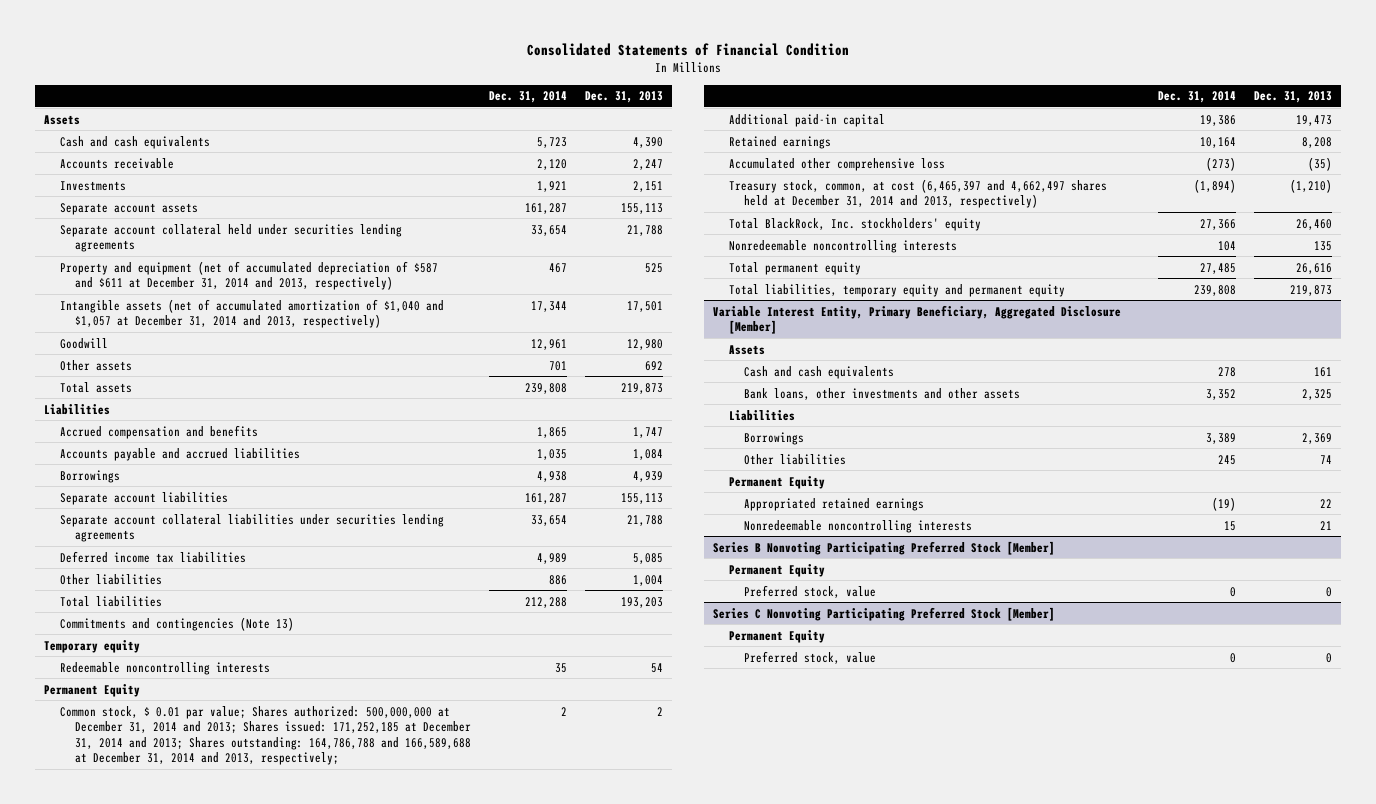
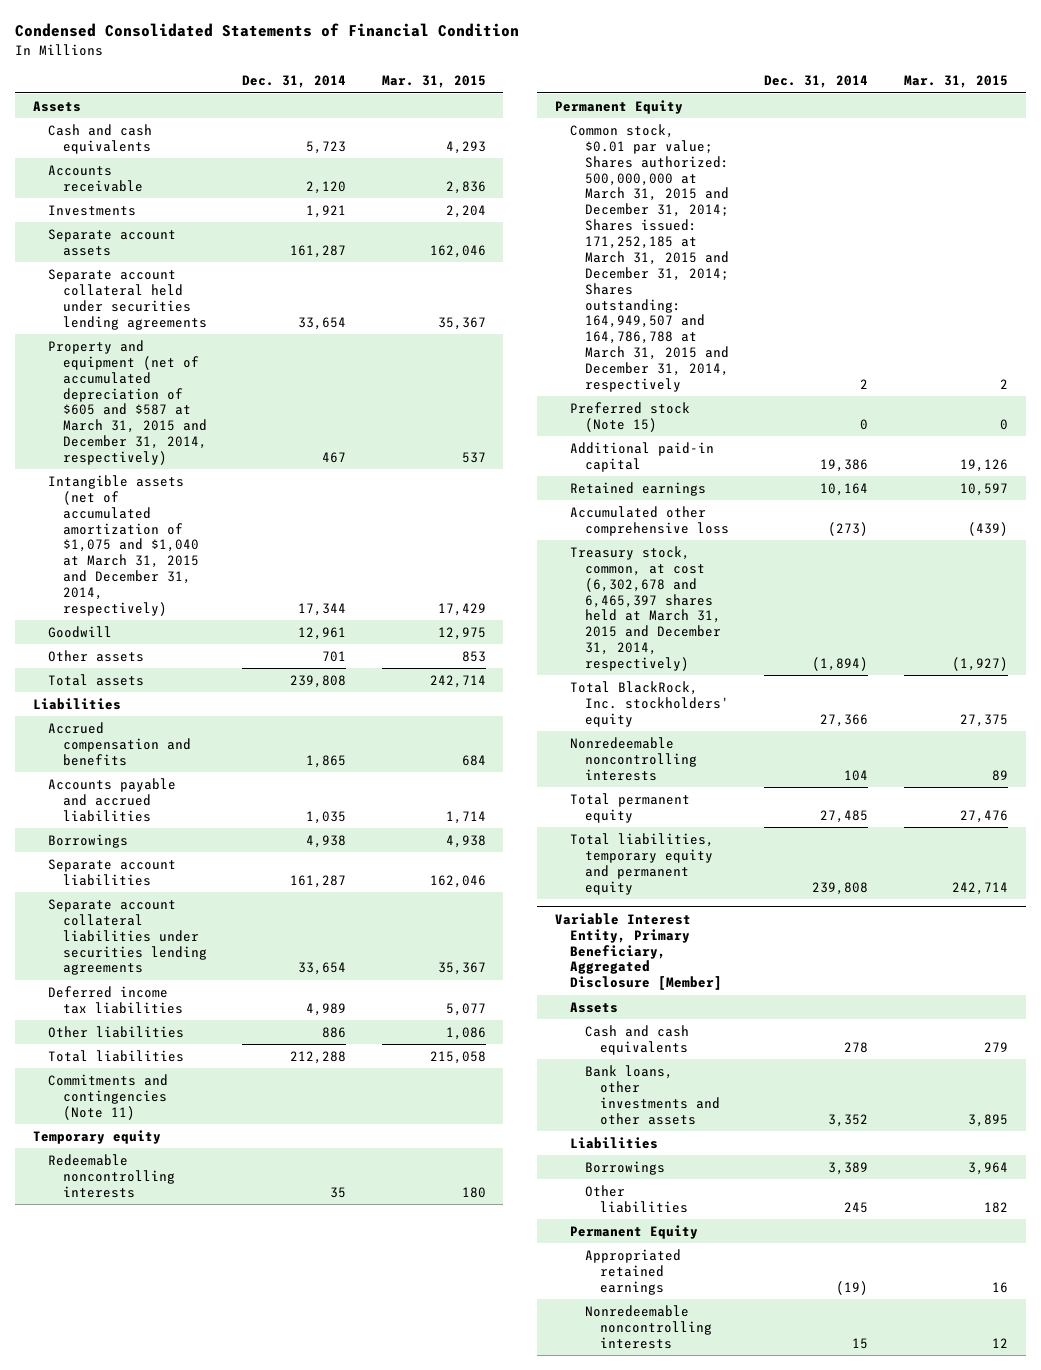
- Consolidated Statements of Financial Condition
+ Condensed Consolidated Statements of Financial Condition
- | Dec. 31, 2014 | Dec. 31, 2013
+ | Dec. 31, 2014 | Mar. 31, 2015
- Property and equipment (net of accumulated depreciation of $587 and $611 at December 31, 2014 and 2013, respectively) | 467 | 525
- Intangible assets (net of accumulated amortization of $1,040 and $1,057 at December 31, 2014 and 2013, respectively) | 17,344 | 17,501
+ Property and equipment (net of accumulated depreciation of $605 and $587 at March 31, 2015 and December 31, 2014, respectively) | 467 | 537
+ Intangible assets (net of accumulated amortization of $1,075 and $1,040 at March 31, 2015 and December 31, 2014, respectively) | 17,344 | 17,429
- Commitments and contingencies (Note 13)
+ Commitments and contingencies (Note 11)
- Common stock, $ 0.01 par value; Shares authorized: 500,000,000 at December 31, 2014 and 2013; Shares issued: 171,252,185 at December 31, 2014 and 2013; Shares outstanding: 164,786,788 and 166,589,688 at December 31, 2014 and 2013, respectively; | 2 | 2
+ Common stock, $0.01 par value; Shares authorized: 500,000,000 at March 31, 2015 and December 31, 2014; Shares issued: 171,252,185 at March 31, 2015 and December 31, 2014; Shares outstanding: 164,949,507 and 164,786,788 at March 31, 2015 and December 31, 2014, respectively | 2 | 2
+ Preferred stock (Note 15) | 0 | 0
- Treasury stock, common, at cost (6,465,397 and 4,662,497 shares held at December 31, 2014 and 2013, respectively) | (1,894) | (1,210)
+ Treasury stock, common, at cost (6,302,678 and 6,465,397 shares held at March 31, 2015 and December 31, 2014, respectively) | (1,894) | (1,927)
- Series B Nonvoting Participating Preferred Stock [Member]
- Permanent Equity
- Preferred stock, value | 0 | 0
- Series C Nonvoting Participating Preferred Stock [Member]
- Permanent Equity
- Preferred stock, value | 0 | 0

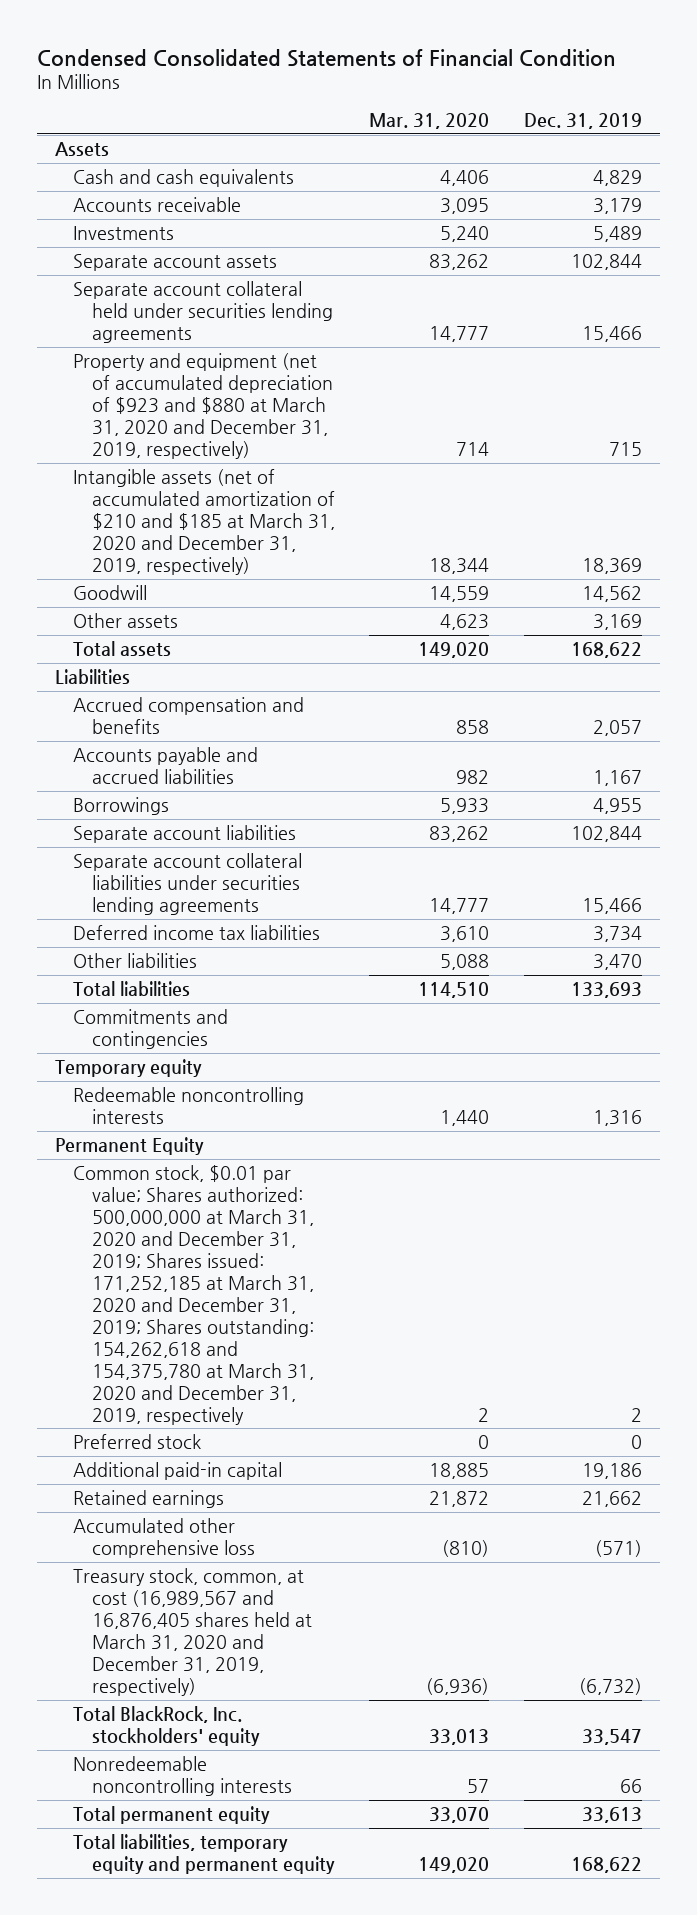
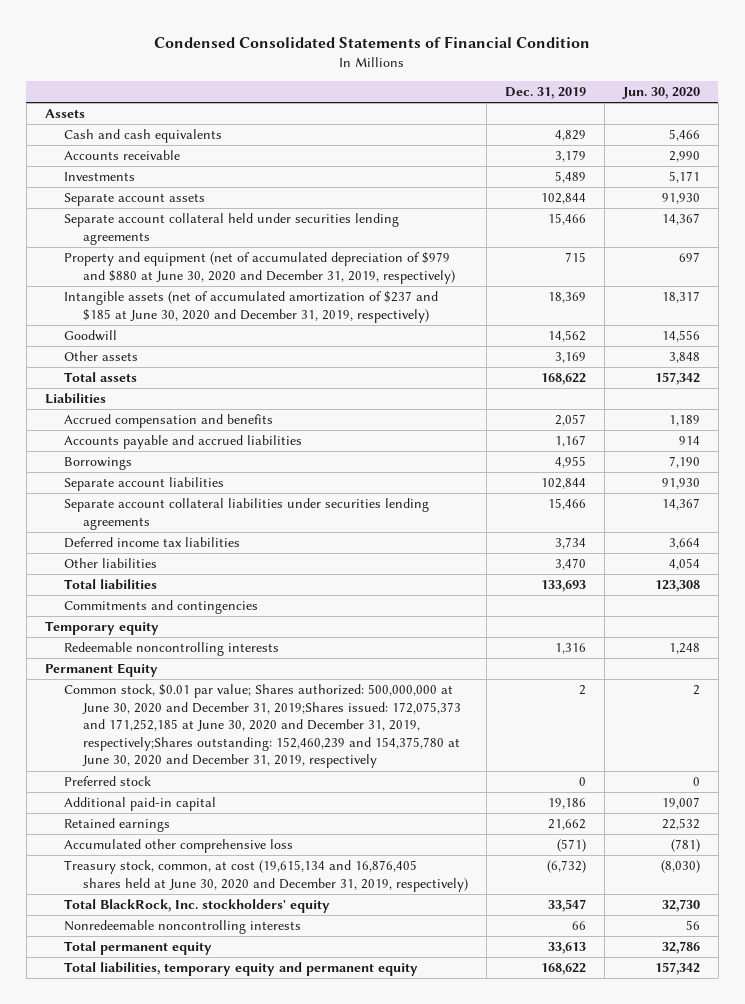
- | Mar. 31, 2020 | Dec. 31, 2019
+ | Dec. 31, 2019 | Jun. 30, 2020
- Property and equipment (net of accumulated depreciation of $923 and $880 at March 31, 2020 and December 31, 2019, respectively) | 714 | 715
- Intangible assets (net of accumulated amortization of $210 and $185 at March 31, 2020 and December 31, 2019, respectively) | 18,344 | 18,369
+ Property and equipment (net of accumulated depreciation of $979 and $880 at June 30, 2020 and December 31, 2019, respectively) | 715 | 697
+ Intangible assets (net of accumulated amortization of $237 and $185 at June 30, 2020 and December 31, 2019, respectively) | 18,369 | 18,317
- Common stock, $0.01 par value; Shares authorized: 500,000,000 at March 31, 2020 and December 31, 2019; Shares issued: 171,252,185 at March 31, 2020 and December 31, 2019; Shares outstanding: 154,262,618 and 154,375,780 at March 31, 2020 and December 31, 2019, respectively | 2 | 2
+ Common stock, $0.01 par value; Shares authorized: 500,000,000 at June 30, 2020 and December 31, 2019;Shares issued: 172,075,373 and 171,252,185 at June 30, 2020 and December 31, 2019, respectively;Shares outstanding: 152,460,239 and 154,375,780 at June 30, 2020 and December 31, 2019, respectively | 2 | 2
- Treasury stock, common, at cost (16,989,567 and 16,876,405 shares held at March 31, 2020 and December 31, 2019, respectively) | (6,936) | (6,732)
+ Treasury stock, common, at cost (19,615,134 and 16,876,405 shares held at June 30, 2020 and December 31, 2019, respectively) | (6,732) | (8,030)

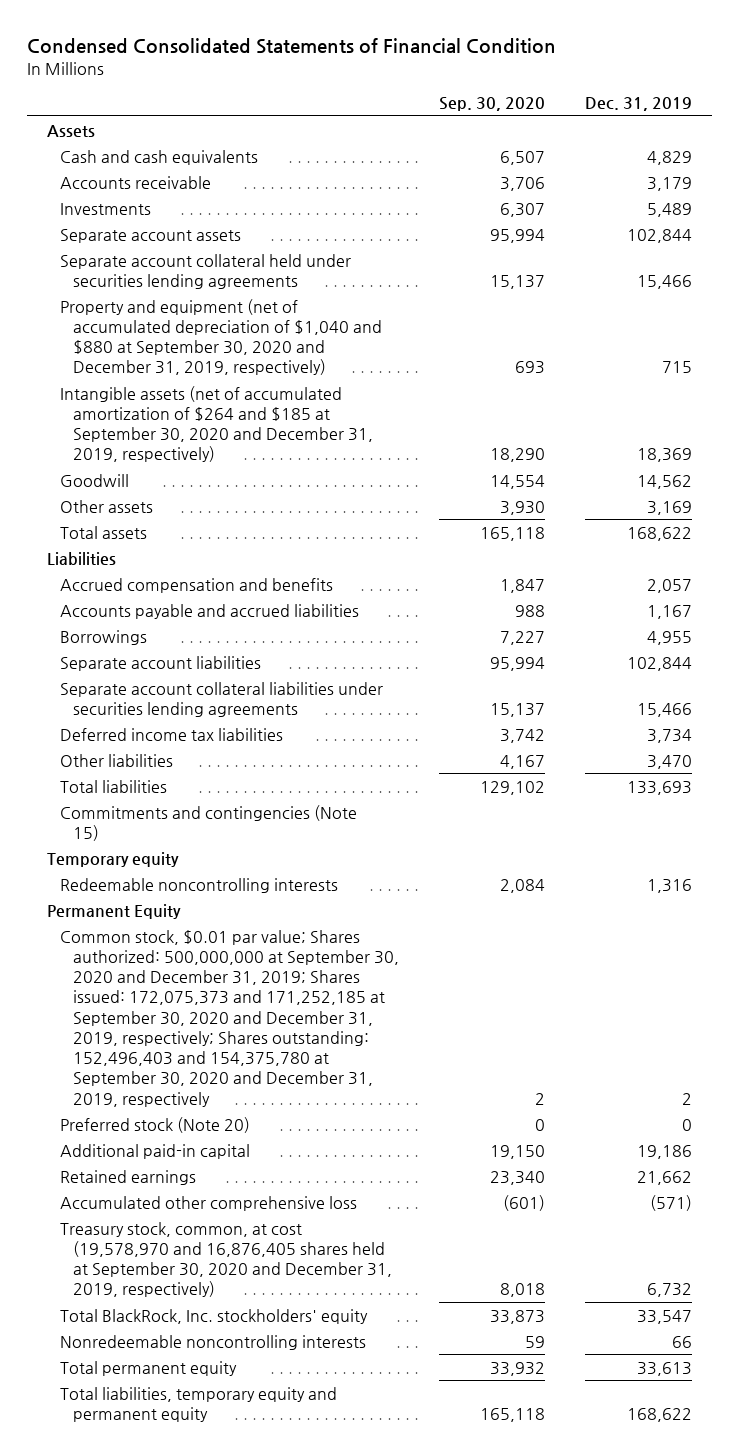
- | Dec. 31, 2019 | Jun. 30, 2020
+ | Sep. 30, 2020 | Dec. 31, 2019
- Property and equipment (net of accumulated depreciation of $979 and $880 at June 30, 2020 and December 31, 2019, respectively) | 715 | 697
- Intangible assets (net of accumulated amortization of $237 and $185 at June 30, 2020 and December 31, 2019, respectively) | 18,369 | 18,317
+ Property and equipment (net of accumulated depreciation of $1,040 and $880 at September 30, 2020 and December 31, 2019, respectively) | 693 | 715
+ Intangible assets (net of accumulated amortization of $264 and $185 at September 30, 2020 and December 31, 2019, respectively) | 18,290 | 18,369
- Commitments and contingencies
+ Commitments and contingencies (Note 15)
- Common stock, $0.01 par value; Shares authorized: 500,000,000 at June 30, 2020 and December 31, 2019;Shares issued: 172,075,373 and 171,252,185 at June 30, 2020 and December 31, 2019, respectively;Shares outstanding: 152,460,239 and 154,375,780 at June 30, 2020 and December 31, 2019, respectively | 2 | 2
- Preferred stock | 0 | 0
+ Common stock, $0.01 par value; Shares authorized: 500,000,000 at September 30, 2020 and December 31, 2019; Shares issued: 172,075,373 and 171,252,185 at September 30, 2020 and December 31, 2019, respectively; Shares outstanding: 152,496,403 and 154,375,780 at September 30, 2020 and December 31, 2019, respectively | 2 | 2
+ Preferred stock (Note 20) | 0 | 0
- Treasury stock, common, at cost (19,615,134 and 16,876,405 shares held at June 30, 2020 and December 31, 2019, respectively) | (6,732) | (8,030)
+ Treasury stock, common, at cost (19,578,970 and 16,876,405 shares held at September 30, 2020 and December 31, 2019, respectively) | 8,018 | 6,732

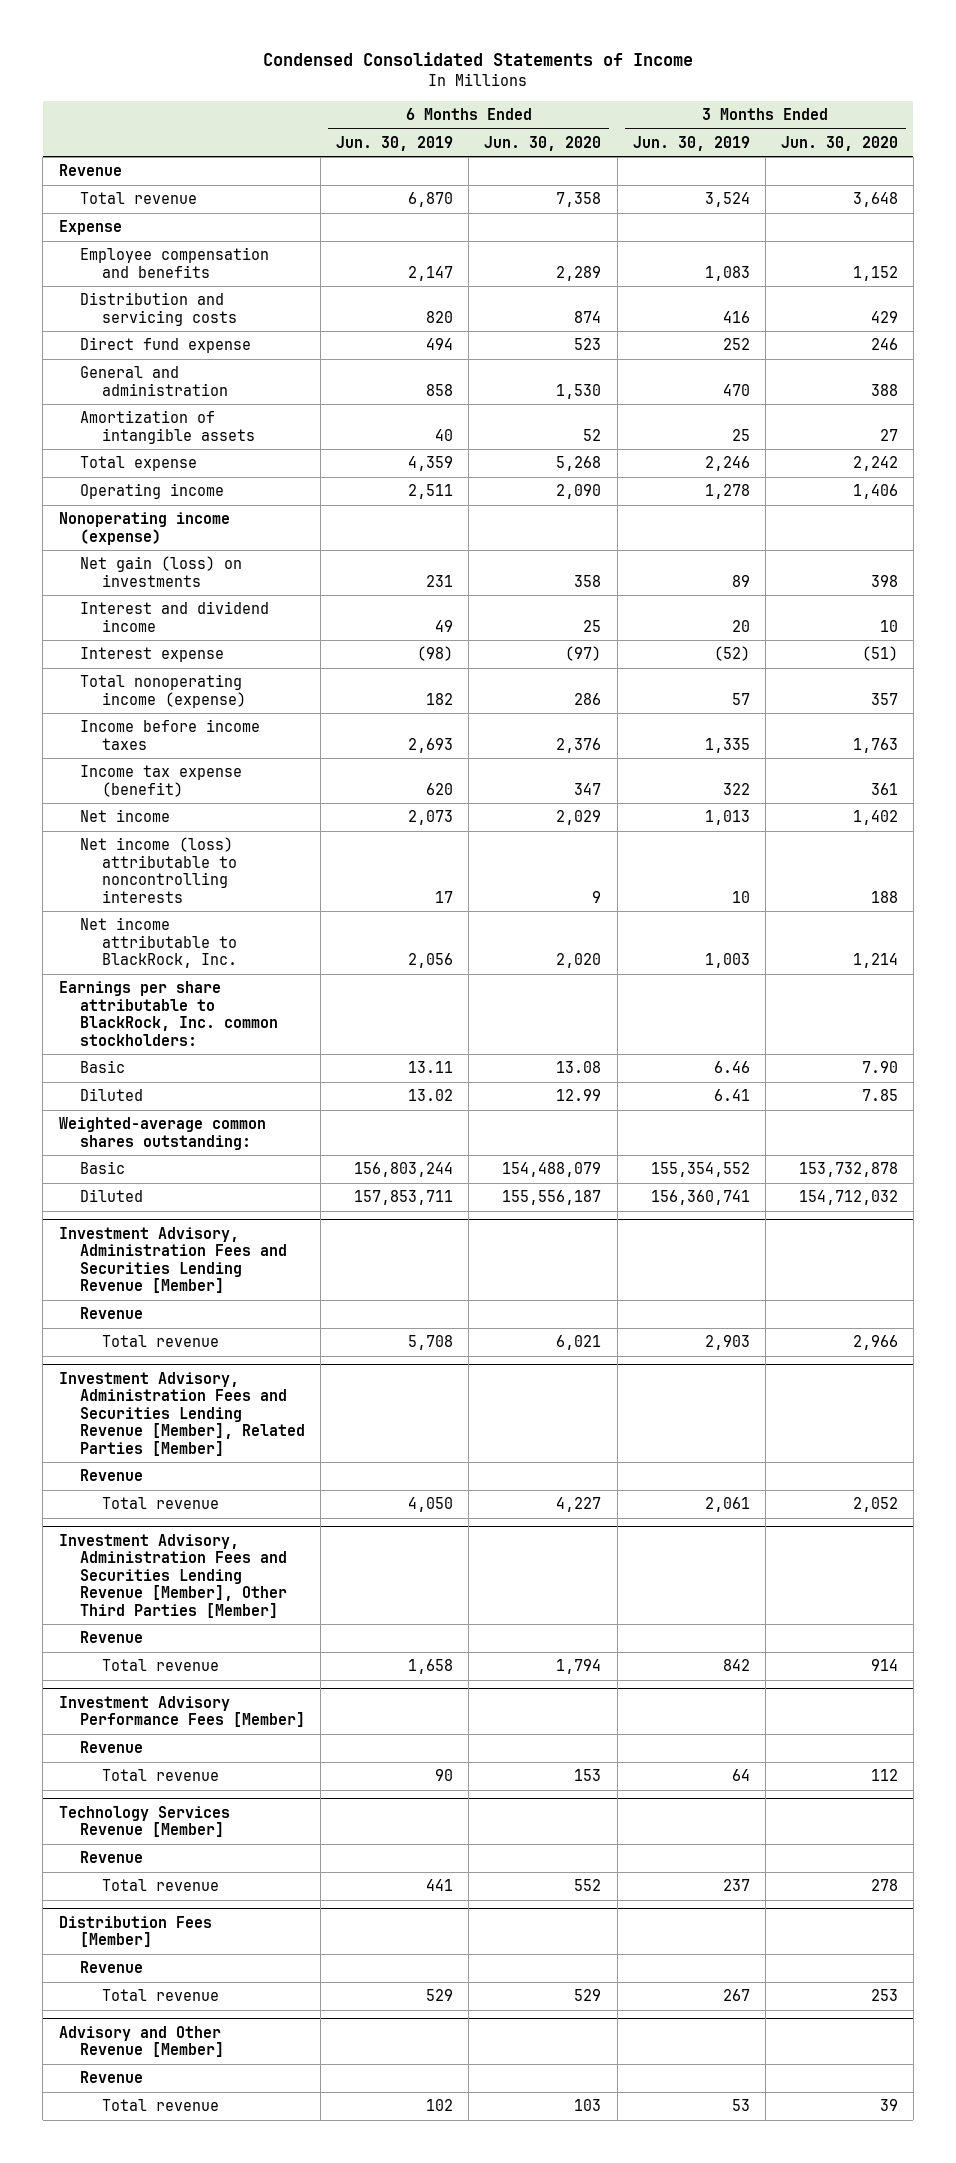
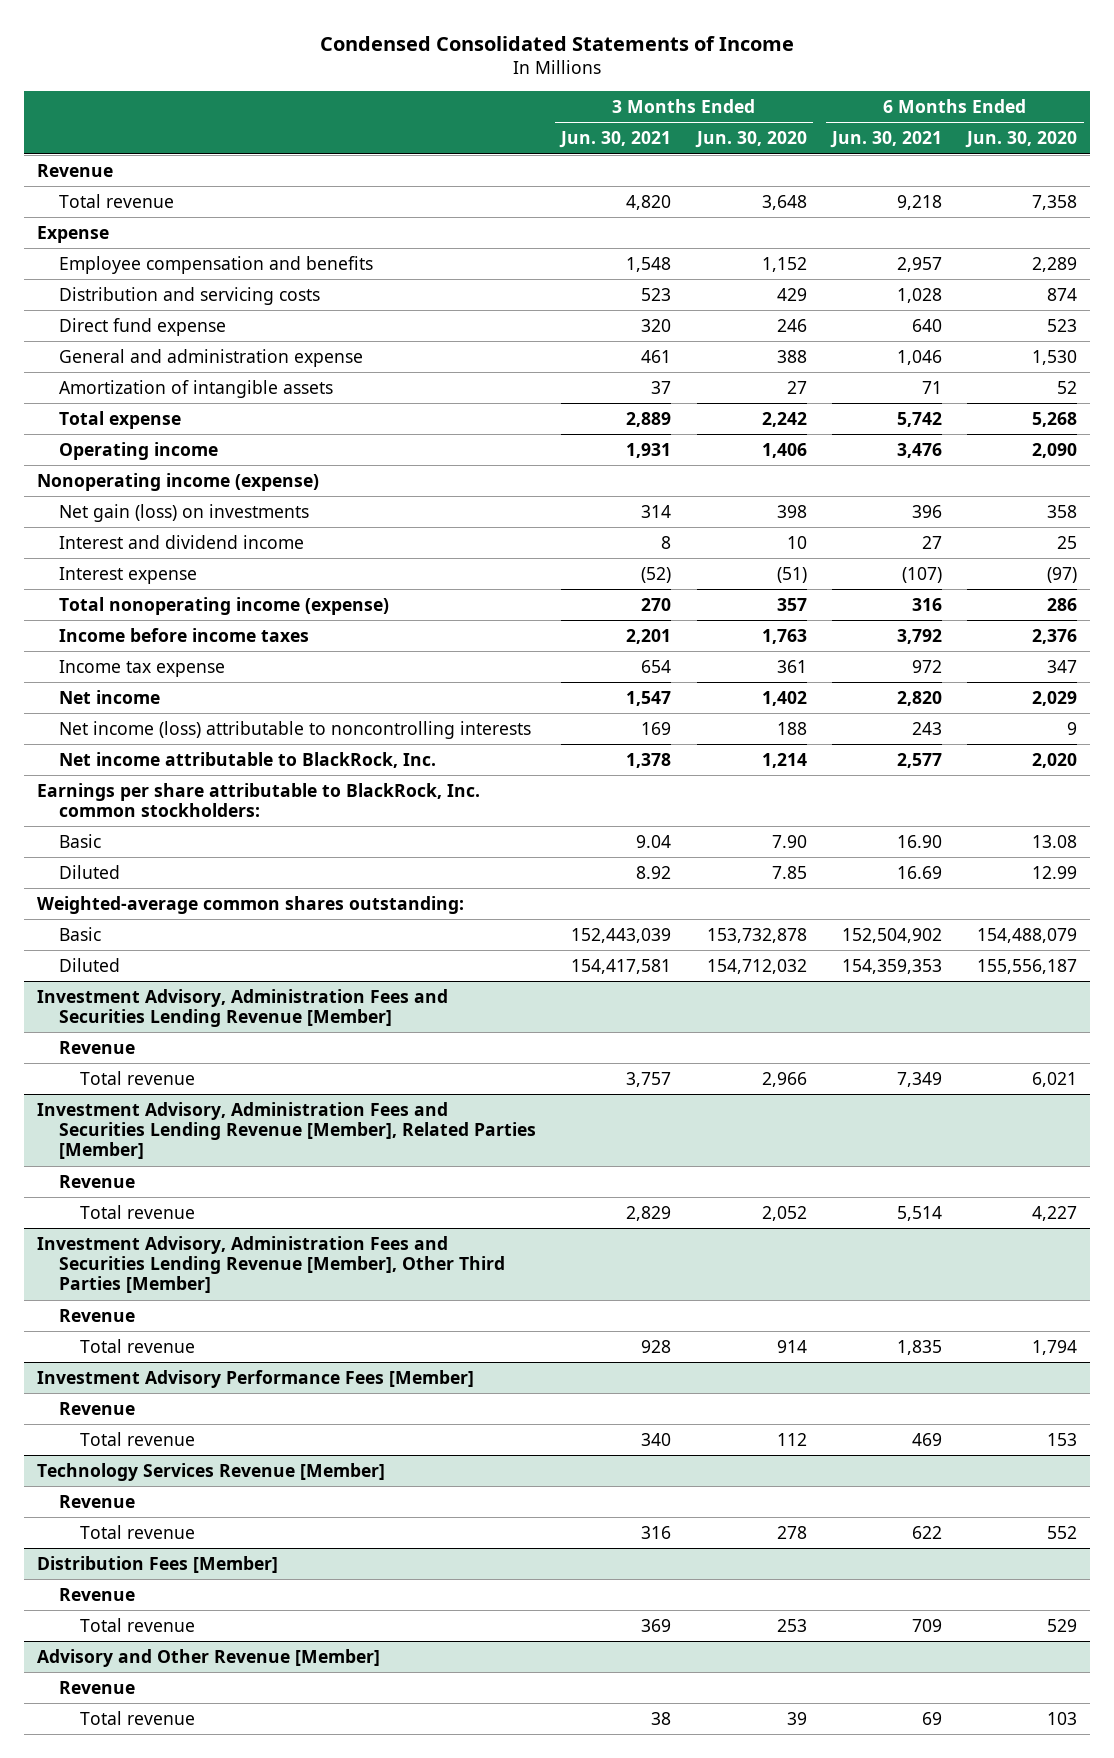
- | 6 Months Ended Jun. 30, 2019 | 6 Months Ended Jun. 30, 2020 | 3 Months Ended Jun. 30, 2019 | 3 Months Ended Jun. 30, 2020
+ | 3 Months Ended Jun. 30, 2021 | 3 Months Ended Jun. 30, 2020 | 6 Months Ended Jun. 30, 2021 | 6 Months Ended Jun. 30, 2020
- General and administration | 858 | 1,530 | 470 | 388
+ General and administration expense | 461 | 388 | 1,046 | 1,530
- Income tax expense (benefit) | 620 | 347 | 322 | 361
+ Income tax expense | 654 | 361 | 972 | 347

